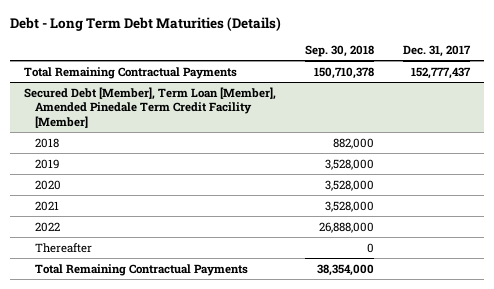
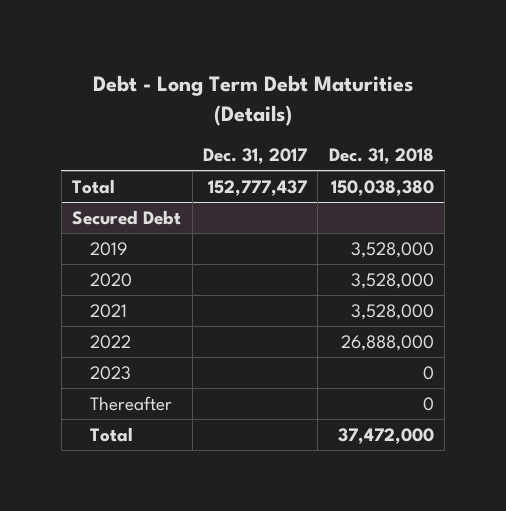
- | Sep. 30, 2018 | Dec. 31, 2017
+ | Dec. 31, 2017 | Dec. 31, 2018
- Total Remaining Contractual Payments | 150,710,378 | 152,777,437
- Secured Debt [Member], Term Loan [Member], Amended Pinedale Term Credit Facility [Member]
- 2018 | 882,000 |
+ Total | 152,777,437 | 150,038,380
+ Secured Debt
+ 2023 | | 0
- Total Remaining Contractual Payments | 38,354,000 |
+ Total | | 37,472,000

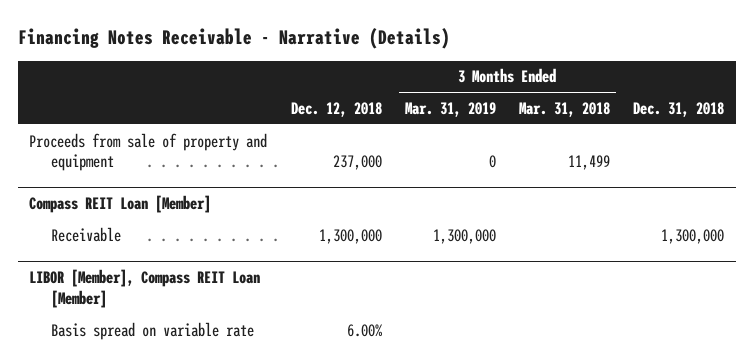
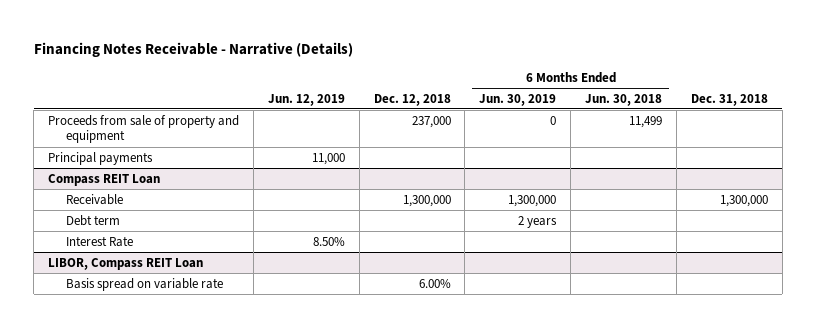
- | Dec. 12, 2018 | 3 Months Ended Mar. 31, 2019 | 3 Months Ended Mar. 31, 2018 | Dec. 31, 2018
+ | Jun. 12, 2019 | Dec. 12, 2018 | 6 Months Ended Jun. 30, 2019 | 6 Months Ended Jun. 30, 2018 | Dec. 31, 2018
- Compass REIT Loan [Member]
+ Principal payments | 11,000 | | | |
+ Compass REIT Loan
- LIBOR [Member], Compass REIT Loan [Member]
+ Debt term | | | 2 years | |
+ Interest Rate | 8.50% | | | |
+ LIBOR, Compass REIT Loan

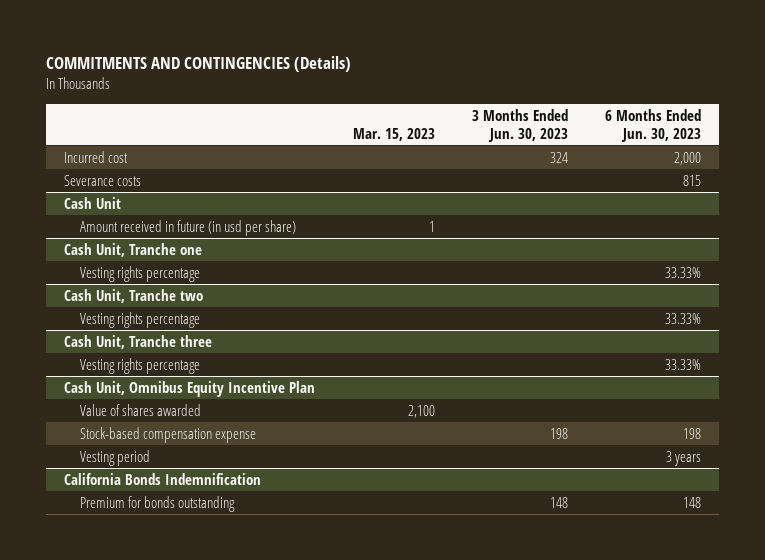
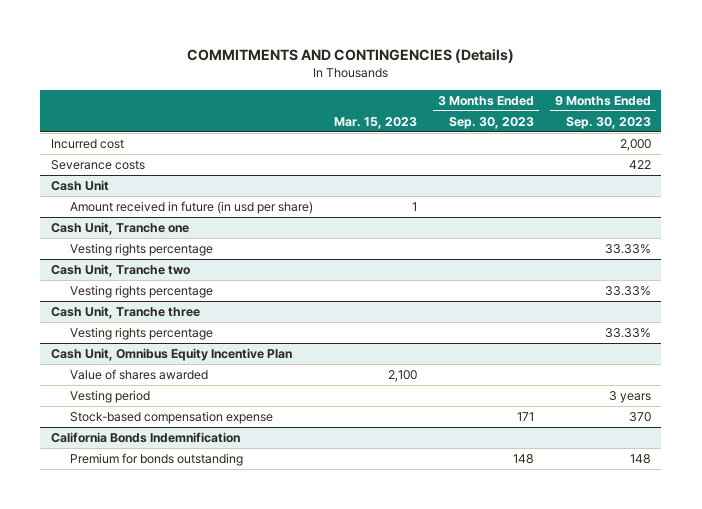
- | Mar. 15, 2023 | 3 Months Ended Jun. 30, 2023 | 6 Months Ended Jun. 30, 2023
+ | Mar. 15, 2023 | 3 Months Ended Sep. 30, 2023 | 9 Months Ended Sep. 30, 2023
@ Cash Unit, Omnibus Equity Incentive Plan
moved down: Stock-based compensation expense | | 171 | 370

